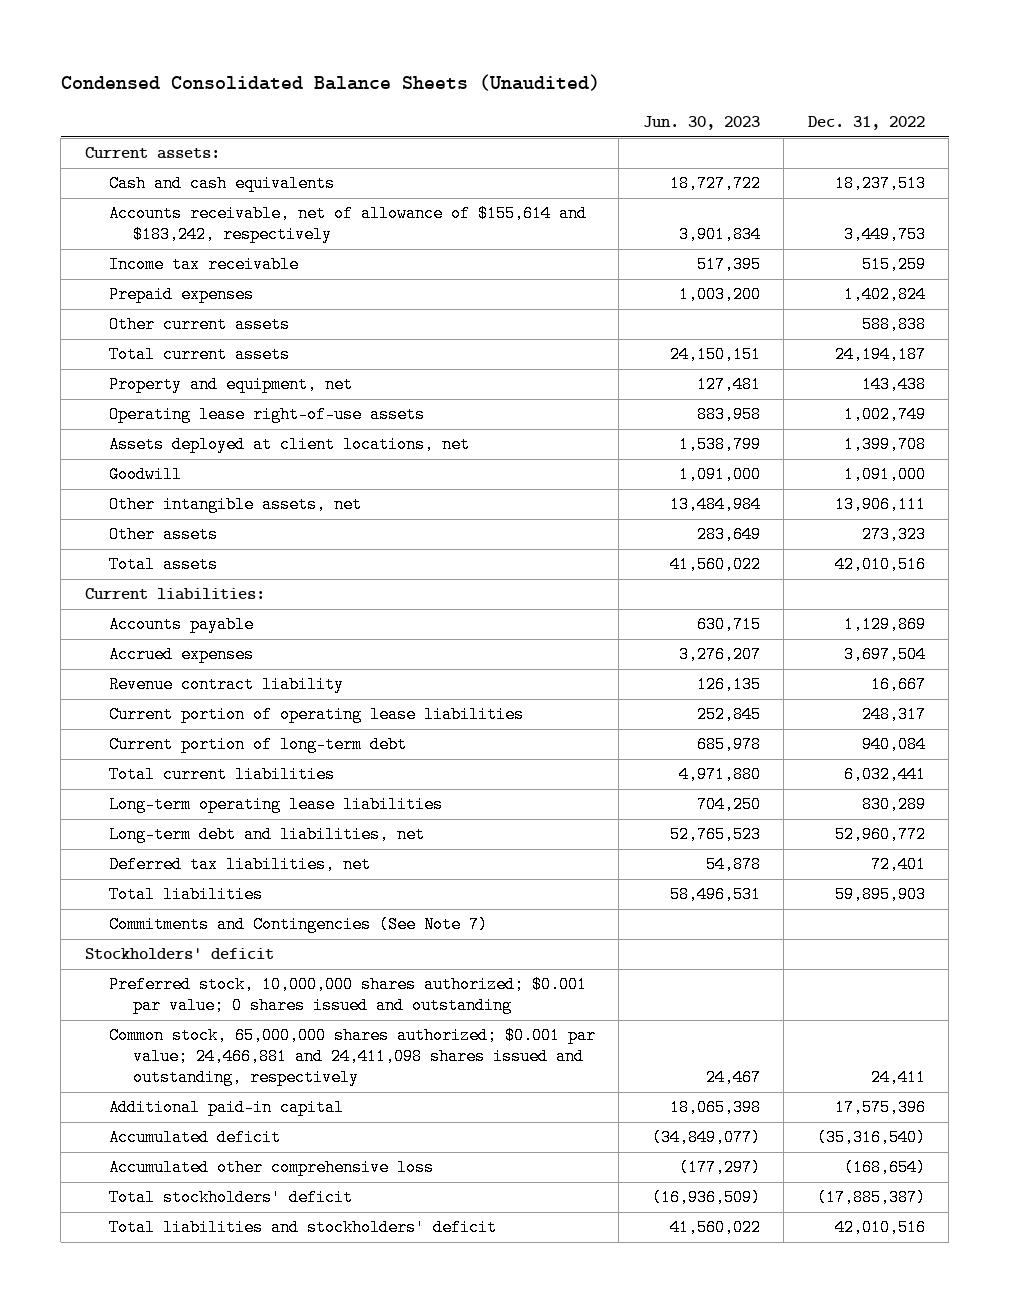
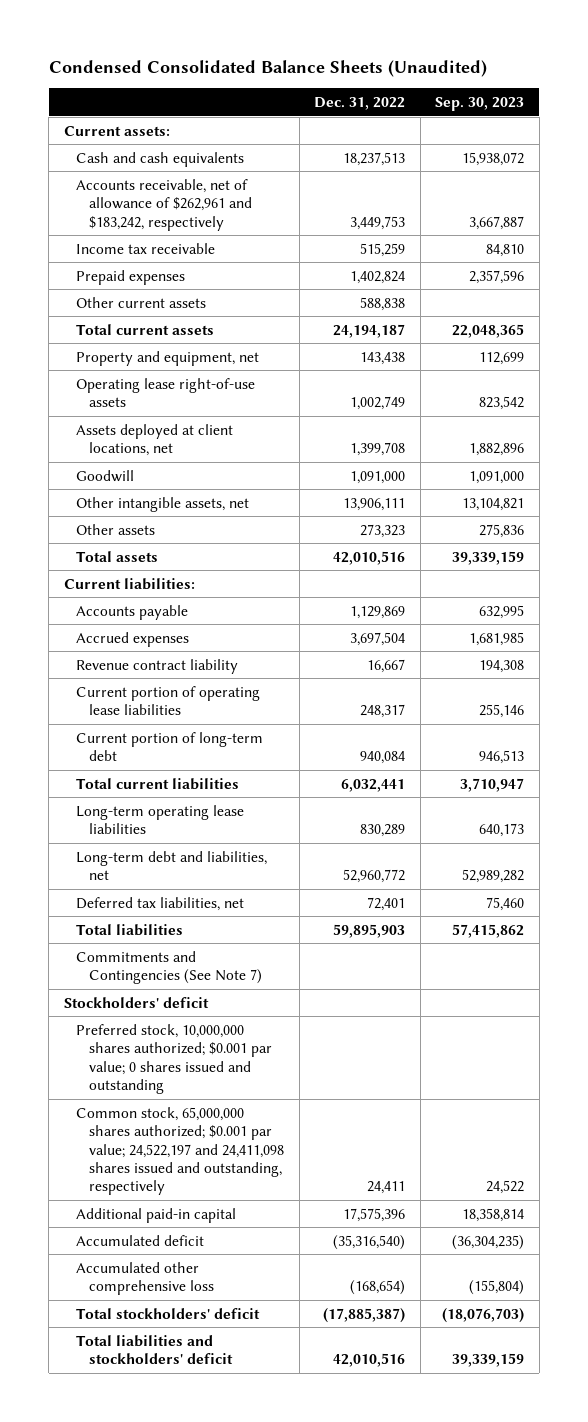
- | Jun. 30, 2023 | Dec. 31, 2022
+ | Dec. 31, 2022 | Sep. 30, 2023
- Accounts receivable, net of allowance of $155,614 and $183,242, respectively | 3,901,834 | 3,449,753
+ Accounts receivable, net of allowance of $262,961 and $183,242, respectively | 3,449,753 | 3,667,887
- Common stock, 65,000,000 shares authorized; $0.001 par value; 24,466,881 and 24,411,098 shares issued and outstanding, respectively | 24,467 | 24,411
+ Common stock, 65,000,000 shares authorized; $0.001 par value; 24,522,197 and 24,411,098 shares issued and outstanding, respectively | 24,411 | 24,522

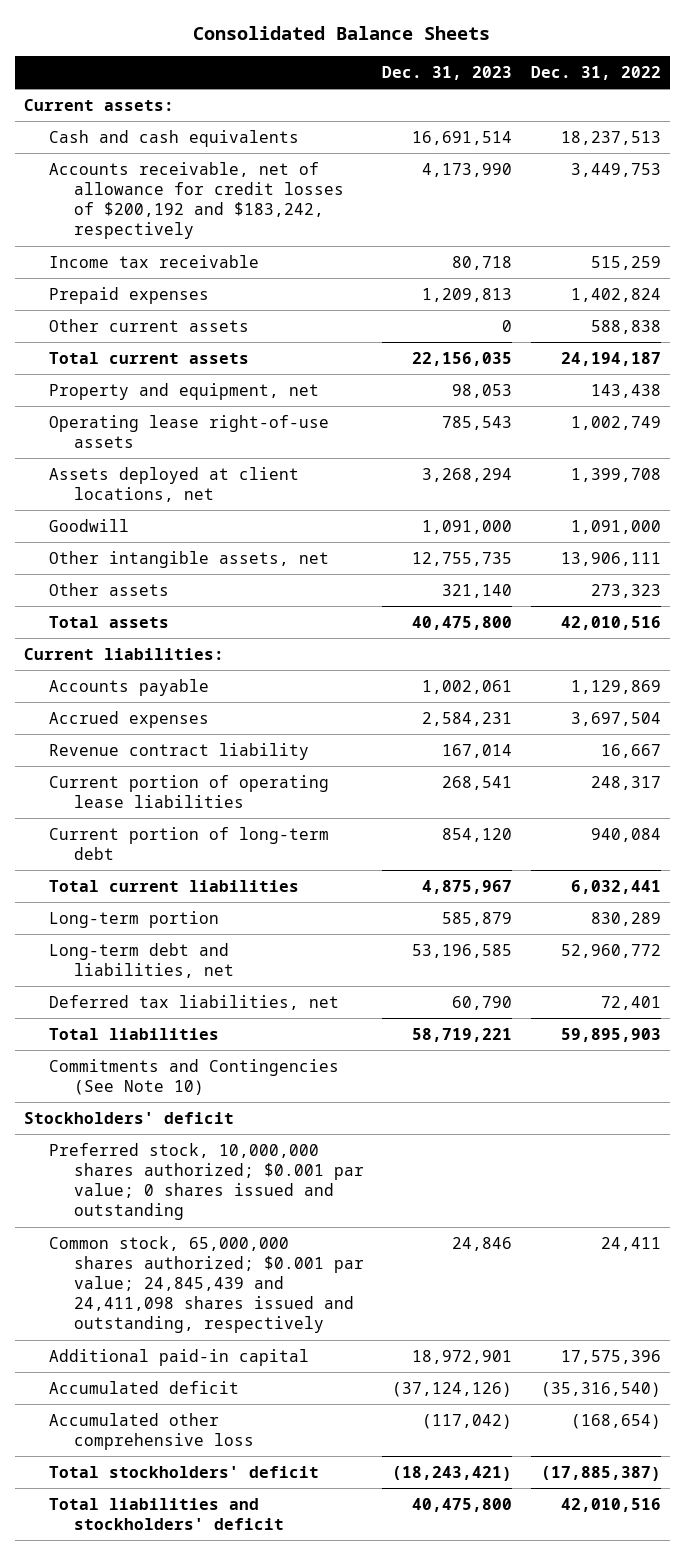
- Condensed Consolidated Balance Sheets (Unaudited)
+ Consolidated Balance Sheets
- | Dec. 31, 2022 | Sep. 30, 2023
+ | Dec. 31, 2023 | Dec. 31, 2022
- Accounts receivable, net of allowance of $262,961 and $183,242, respectively | 3,449,753 | 3,667,887
+ Accounts receivable, net of allowance for credit losses of $200,192 and $183,242, respectively | 4,173,990 | 3,449,753
- Long-term operating lease liabilities | 830,289 | 640,173
+ Long-term portion | 585,879 | 830,289
- Commitments and Contingencies (See Note 7)
+ Commitments and Contingencies (See Note 10)
- Common stock, 65,000,000 shares authorized; $0.001 par value; 24,522,197 and 24,411,098 shares issued and outstanding, respectively | 24,411 | 24,522
+ Common stock, 65,000,000 shares authorized; $0.001 par value; 24,845,439 and 24,411,098 shares issued and outstanding, respectively | 24,846 | 24,411

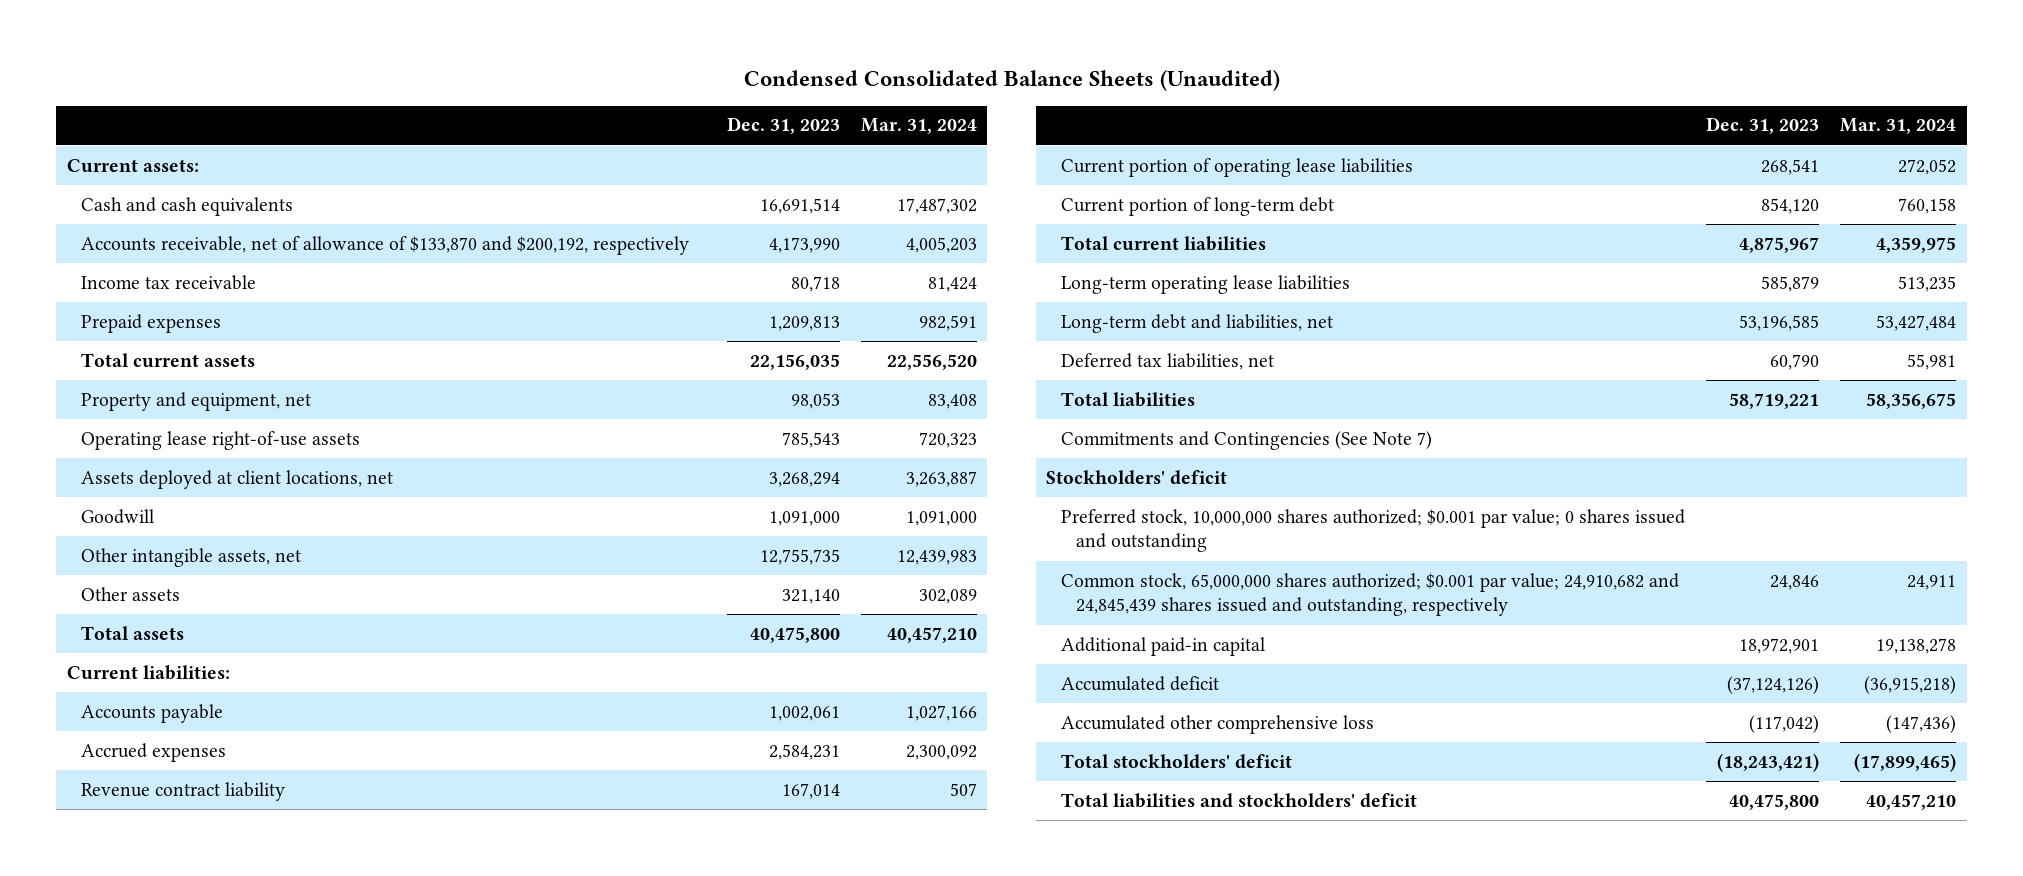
- Consolidated Balance Sheets
+ Condensed Consolidated Balance Sheets (Unaudited)
- | Dec. 31, 2023 | Dec. 31, 2022
+ | Dec. 31, 2023 | Mar. 31, 2024
- Accounts receivable, net of allowance for credit losses of $200,192 and $183,242, respectively | 4,173,990 | 3,449,753
+ Accounts receivable, net of allowance of $133,870 and $200,192, respectively | 4,173,990 | 4,005,203
- Other current assets | 0 | 588,838
- Long-term portion | 585,879 | 830,289
+ Long-term operating lease liabilities | 585,879 | 513,235
- Commitments and Contingencies (See Note 10)
+ Commitments and Contingencies (See Note 7)
- Common stock, 65,000,000 shares authorized; $0.001 par value; 24,845,439 and 24,411,098 shares issued and outstanding, respectively | 24,846 | 24,411
+ Common stock, 65,000,000 shares authorized; $0.001 par value; 24,910,682 and 24,845,439 shares issued and outstanding, respectively | 24,846 | 24,911

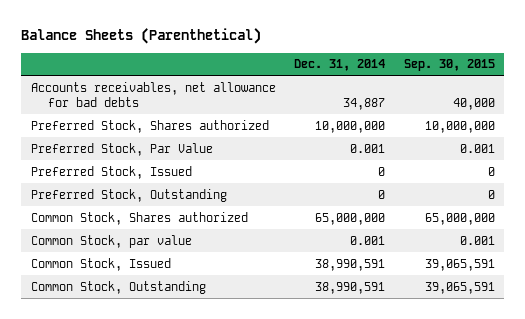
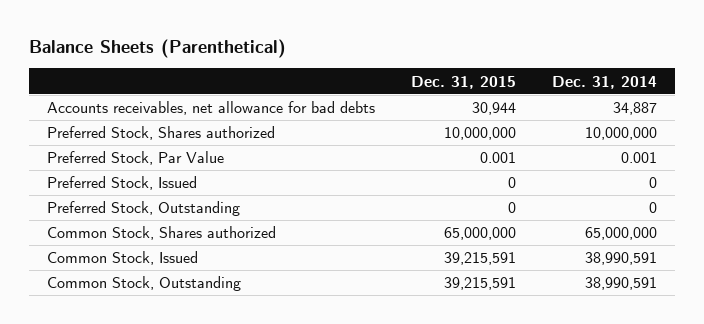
- | Dec. 31, 2014 | Sep. 30, 2015
+ | Dec. 31, 2015 | Dec. 31, 2014
- Common Stock, par value | 0.001 | 0.001

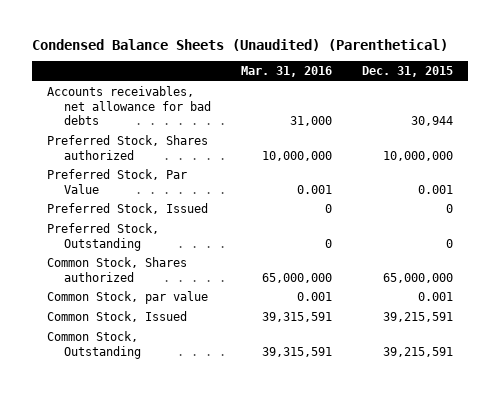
- Balance Sheets (Parenthetical)
+ Condensed Balance Sheets (Unaudited) (Parenthetical)
- | Dec. 31, 2015 | Dec. 31, 2014
+ | Mar. 31, 2016 | Dec. 31, 2015
+ Common Stock, par value | 0.001 | 0.001

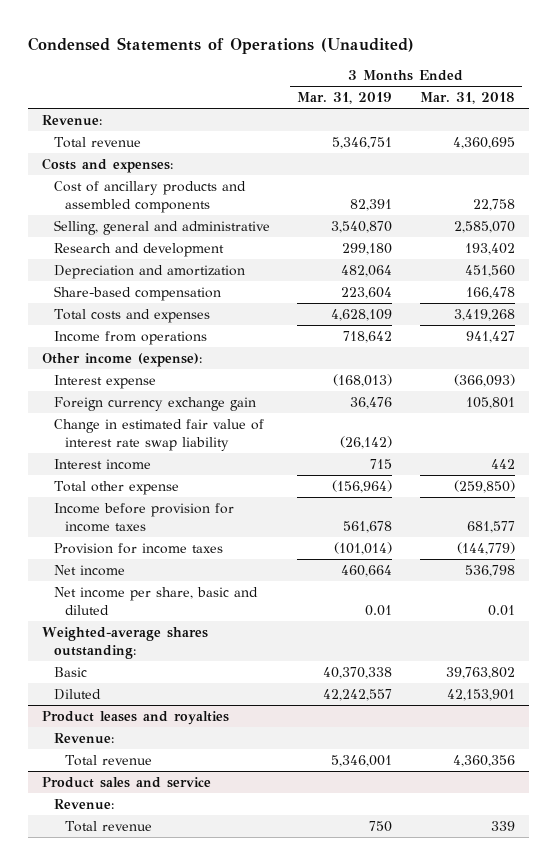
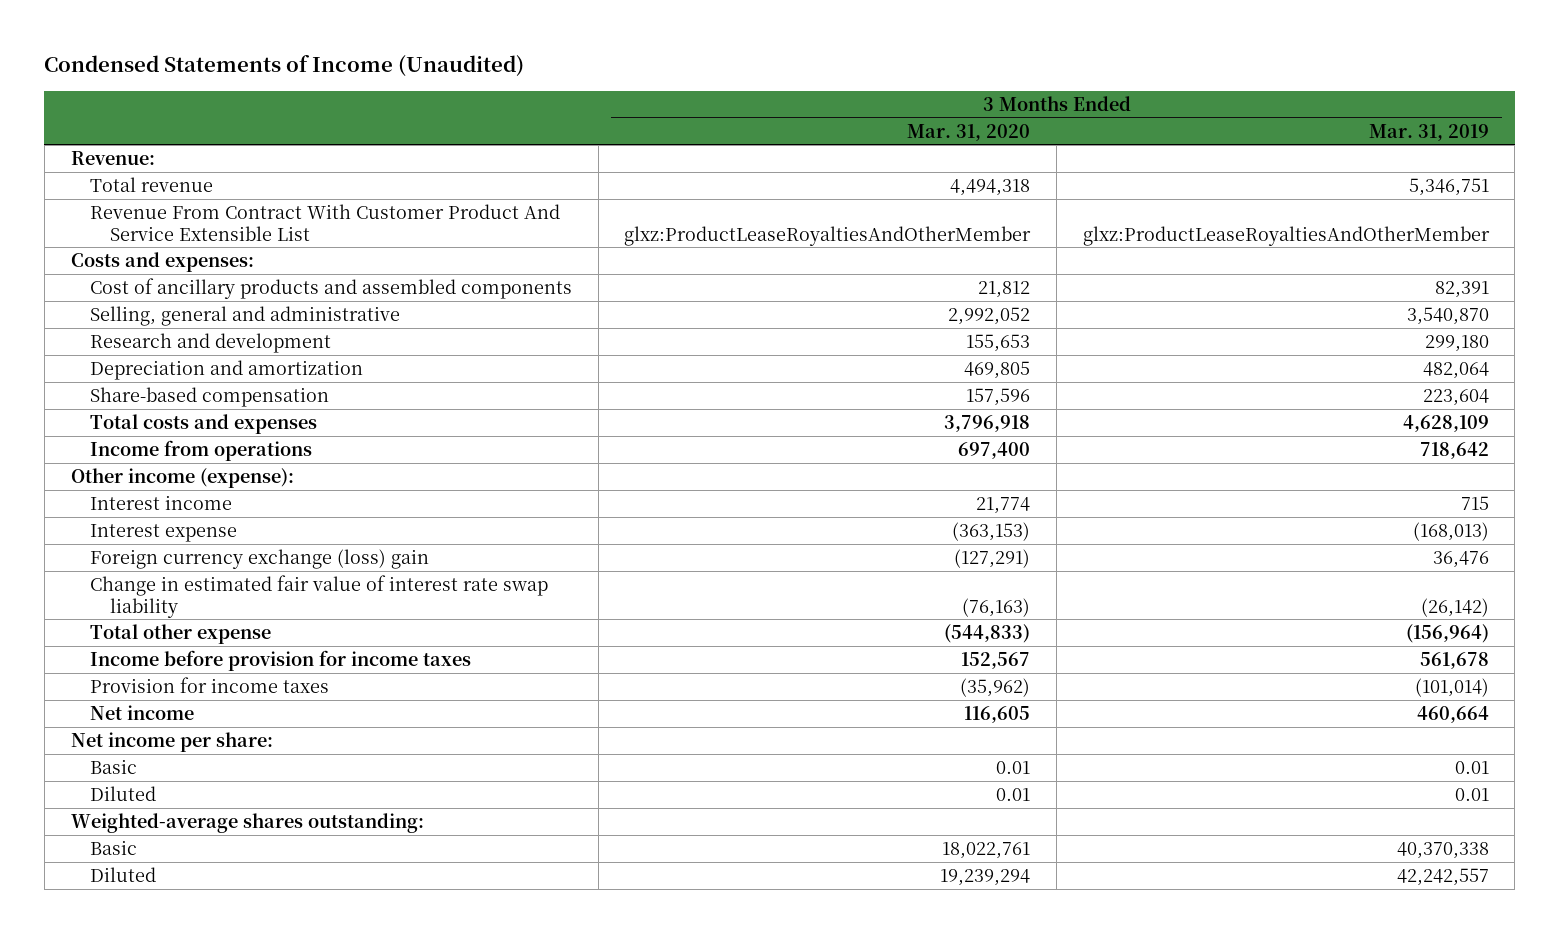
- Condensed Statements of Operations (Unaudited)
+ Condensed Statements of Income (Unaudited)
- | 3 Months Ended Mar. 31, 2019 | 3 Months Ended Mar. 31, 2018
+ | 3 Months Ended Mar. 31, 2020 | 3 Months Ended Mar. 31, 2019
+ Revenue From Contract With Customer Product And Service Extensible List | glxz:ProductLeaseRoyaltiesAndOtherMember | glxz:ProductLeaseRoyaltiesAndOtherMember
moved up: Interest income | 21,774 | 715
- Foreign currency exchange gain | 36,476 | 105,801
+ Foreign currency exchange (loss) gain | (127,291) | 36,476
- Net income per share, basic and diluted | 0.01 | 0.01
+ Net income per share:
+ Basic | 0.01 | 0.01
+ Diluted | 0.01 | 0.01
- Product leases and royalties
- Revenue:
- Total revenue | 5,346,001 | 4,360,356
- Product sales and service
- Revenue:
- Total revenue | 750 | 339

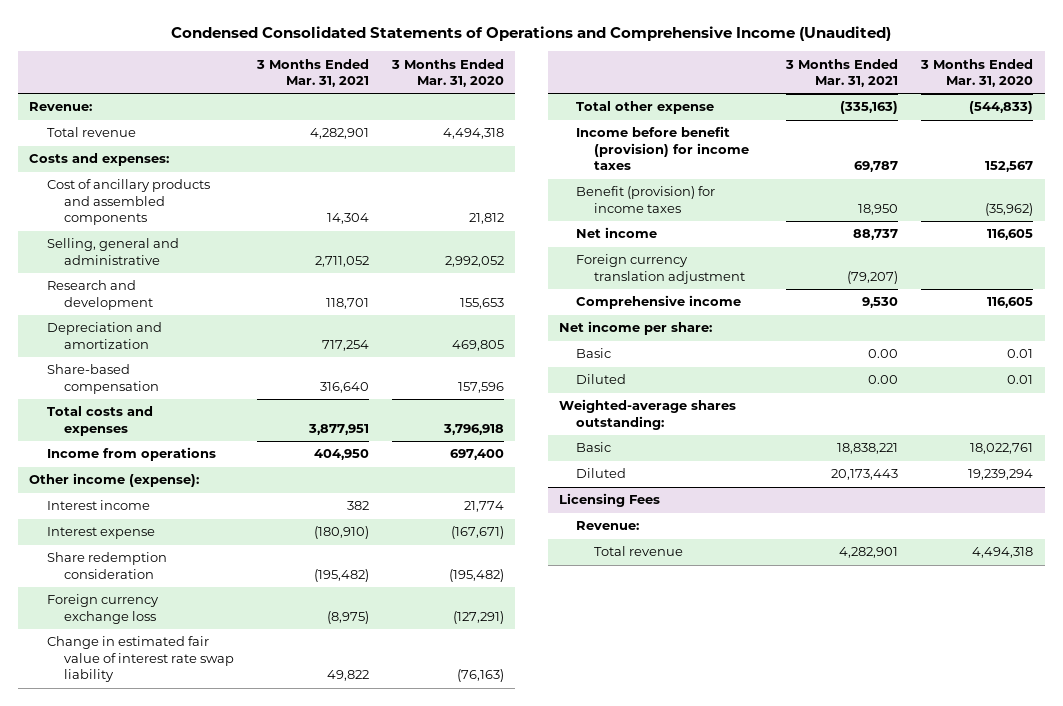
- Condensed Statements of Income (Unaudited)
+ Condensed Consolidated Statements of Operations and Comprehensive Income (Unaudited)
- | 3 Months Ended Mar. 31, 2020 | 3 Months Ended Mar. 31, 2019
+ | 3 Months Ended Mar. 31, 2021 | 3 Months Ended Mar. 31, 2020
- Revenue From Contract With Customer Product And Service Extensible List | glxz:ProductLeaseRoyaltiesAndOtherMember | glxz:ProductLeaseRoyaltiesAndOtherMember
- Interest expense | (363,153) | (168,013)
- Foreign currency exchange (loss) gain | (127,291) | 36,476
+ Interest expense | (180,910) | (167,671)
+ Share redemption consideration | (195,482) | (195,482)
+ Foreign currency exchange loss | (8,975) | (127,291)
- Income before provision for income taxes | 152,567 | 561,678
- Provision for income taxes | (35,962) | (101,014)
+ Income before benefit (provision) for income taxes | 69,787 | 152,567
+ Benefit (provision) for income taxes | 18,950 | (35,962)
+ Foreign currency translation adjustment | (79,207) |
+ Comprehensive income | 9,530 | 116,605
+ Licensing Fees
+ Revenue:
+ Total revenue | 4,282,901 | 4,494,318

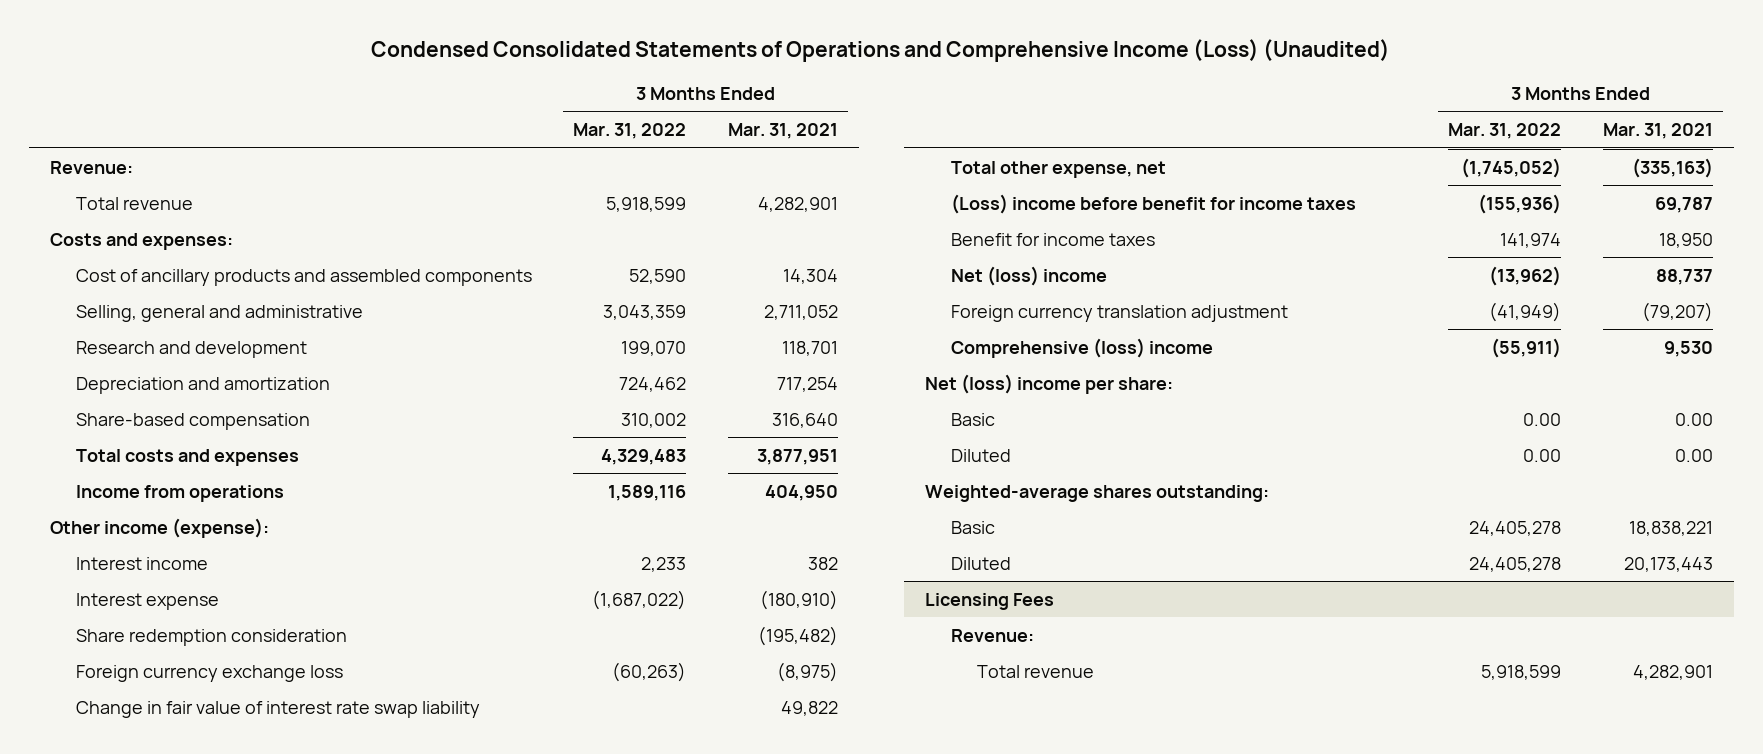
- Condensed Consolidated Statements of Operations and Comprehensive Income (Unaudited)
+ Condensed Consolidated Statements of Operations and Comprehensive Income (Loss) (Unaudited)
- | 3 Months Ended Mar. 31, 2021 | 3 Months Ended Mar. 31, 2020
+ | 3 Months Ended Mar. 31, 2022 | 3 Months Ended Mar. 31, 2021
- Change in estimated fair value of interest rate swap liability | 49,822 | (76,163)
- Total other expense | (335,163) | (544,833)
- Income before benefit (provision) for income taxes | 69,787 | 152,567
- Benefit (provision) for income taxes | 18,950 | (35,962)
- Net income | 88,737 | 116,605
+ Change in fair value of interest rate swap liability | | 49,822
+ Total other expense, net | (1,745,052) | (335,163)
+ (Loss) income before benefit for income taxes | (155,936) | 69,787
+ Benefit for income taxes | 141,974 | 18,950
+ Net (loss) income | (13,962) | 88,737
- Comprehensive income | 9,530 | 116,605
- Net income per share:
+ Comprehensive (loss) income | (55,911) | 9,530
+ Net (loss) income per share:

